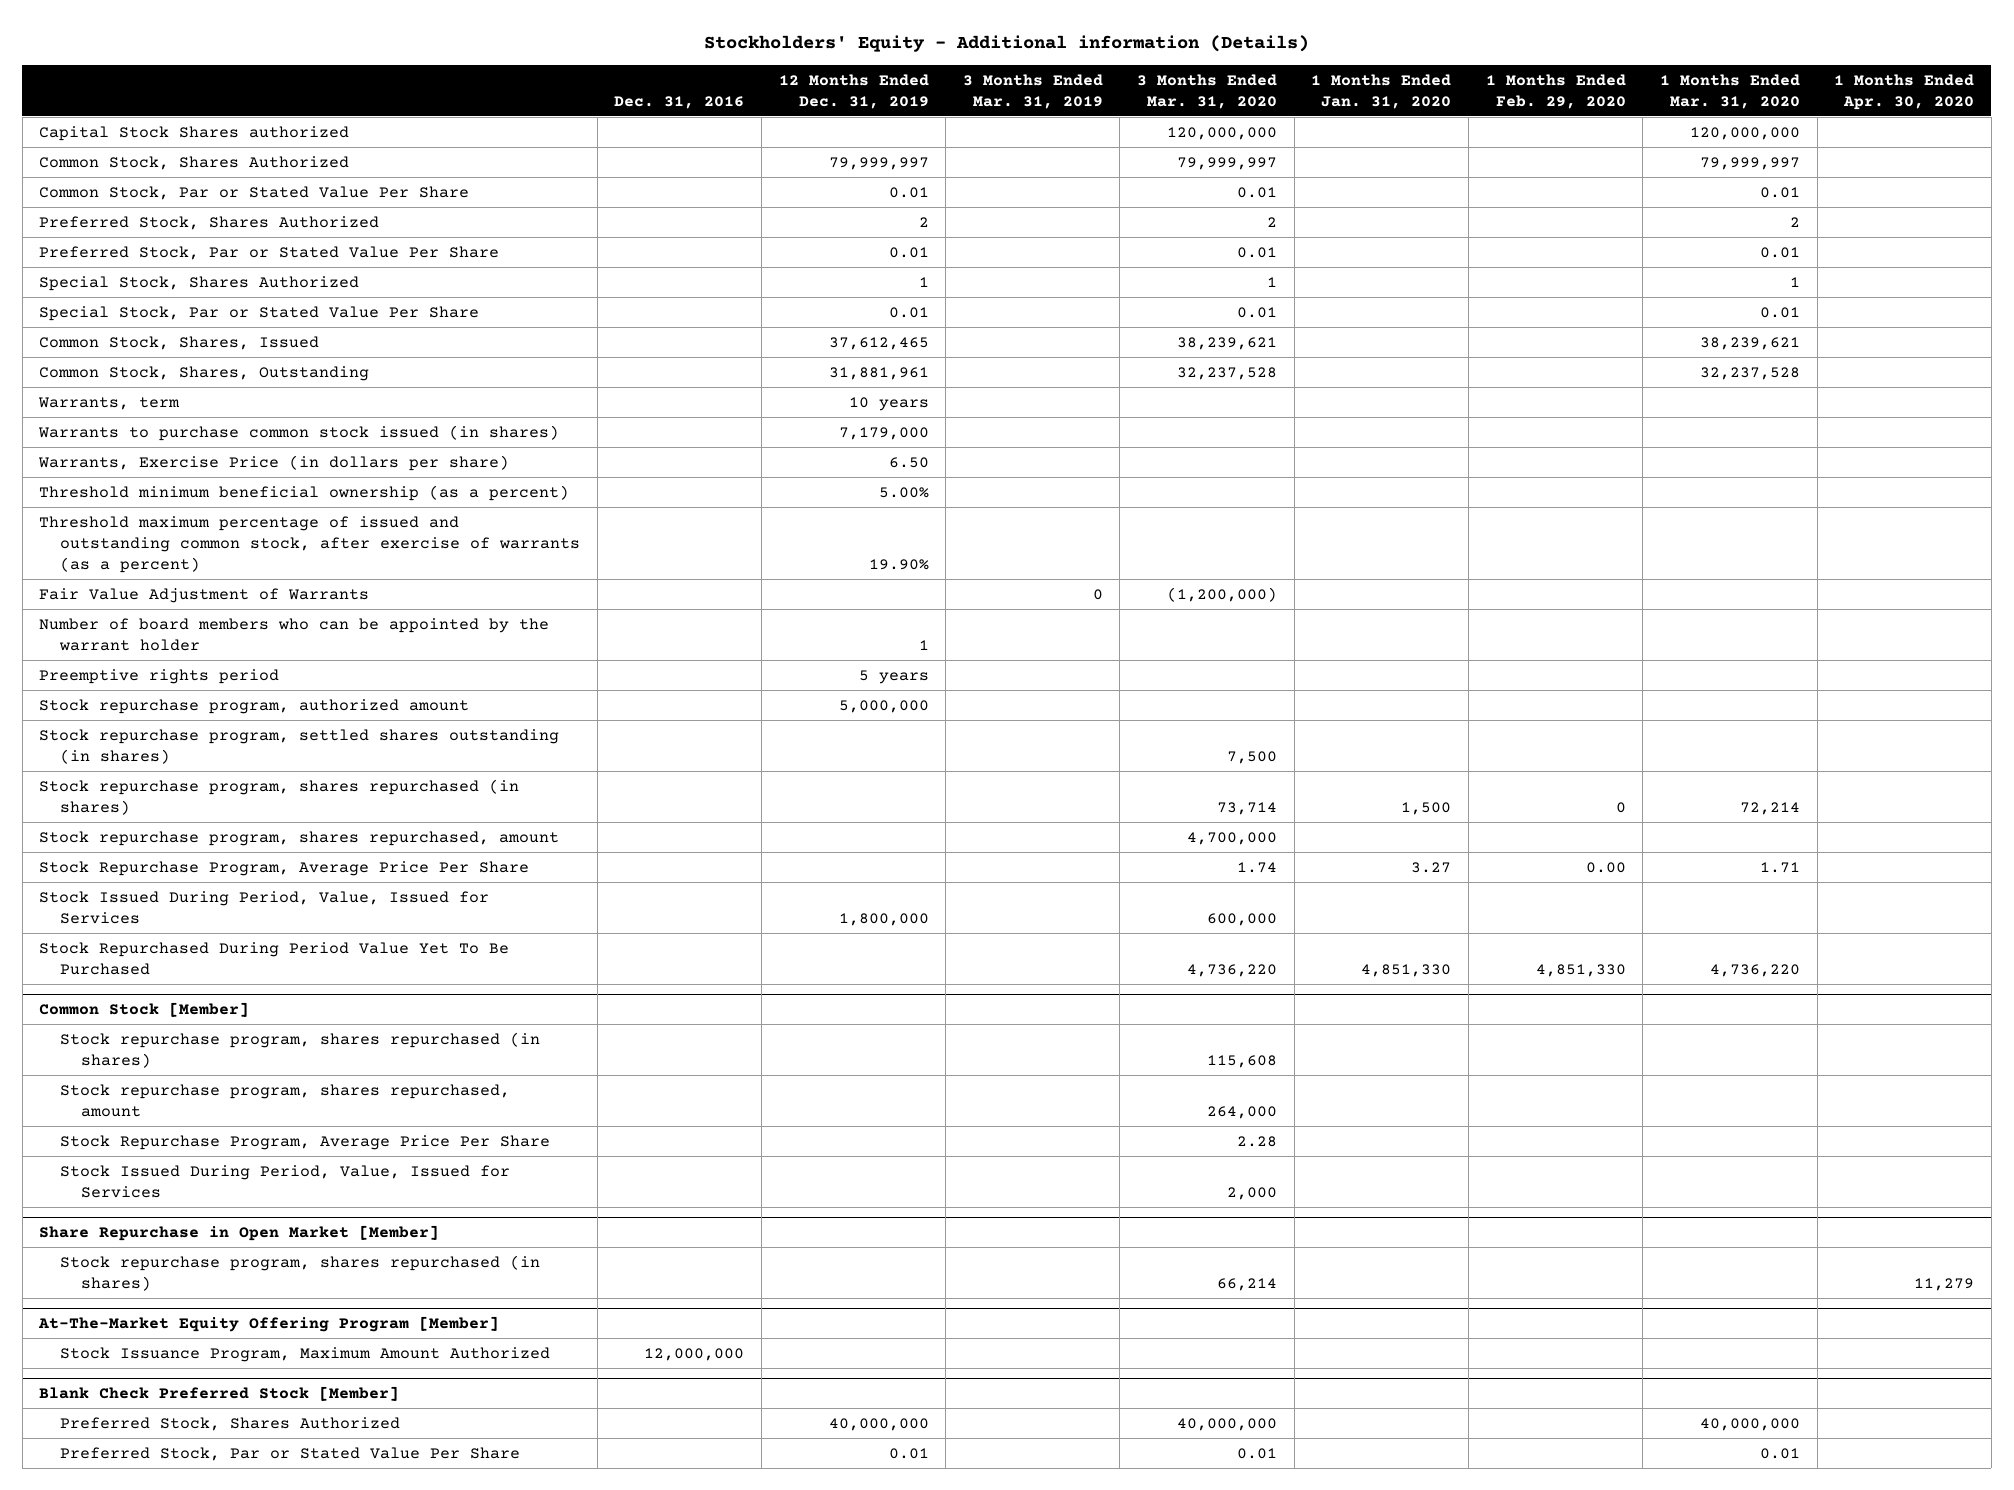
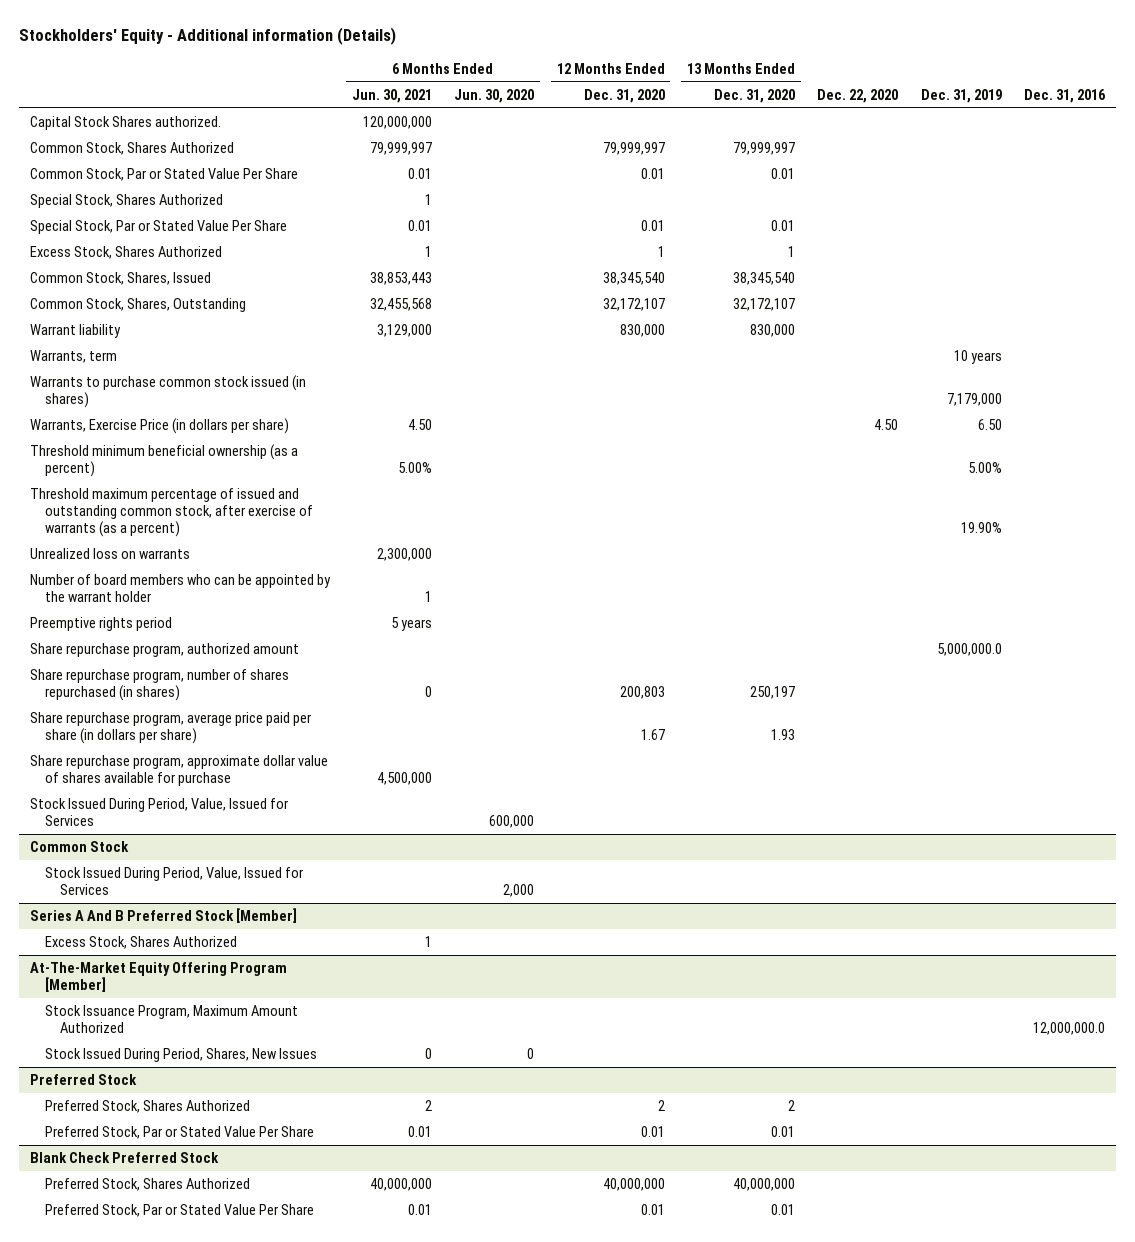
- | Dec. 31, 2016 | 12 Months Ended Dec. 31, 2019 | 3 Months Ended Mar. 31, 2019 | 3 Months Ended Mar. 31, 2020 | 1 Months Ended Jan. 31, 2020 | 1 Months Ended Feb. 29, 2020 | 1 Months Ended Mar. 31, 2020 | 1 Months Ended Apr. 30, 2020
+ | 6 Months Ended Jun. 30, 2021 | 6 Months Ended Jun. 30, 2020 | 12 Months Ended Dec. 31, 2020 | 13 Months Ended Dec. 31, 2020 | Dec. 22, 2020 | Dec. 31, 2019 | Dec. 31, 2016
- Capital Stock Shares authorized | | | | 120,000,000 | | | 120,000,000 |
+ Capital Stock Shares authorized. | 120,000,000 | | | | | |
- Preferred Stock, Shares Authorized | | 2 | | 2 | | | 2 |
- Preferred Stock, Par or Stated Value Per Share | | 0.01 | | 0.01 | | | 0.01 |
+ Excess Stock, Shares Authorized | 1 | | 1 | 1 | | |
+ Warrant liability | 3,129,000 | | 830,000 | 830,000 | | |
- Fair Value Adjustment of Warrants | | | 0 | (1,200,000) | | | |
+ Unrealized loss on warrants | 2,300,000 | | | | | |
- Stock repurchase program, authorized amount | | 5,000,000 | | | | | |
- Stock repurchase program, settled shares outstanding (in shares) | | | | 7,500 | | | |
- Stock repurchase program, shares repurchased (in shares) | | | | 73,714 | 1,500 | 0 | 72,214 |
- Stock repurchase program, shares repurchased, amount | | | | 4,700,000 | | | |
- Stock Repurchase Program, Average Price Per Share | | | | 1.74 | 3.27 | 0.00 | 1.71 |
+ Share repurchase program, authorized amount | | | | | | 5,000,000.0 |
+ Share repurchase program, number of shares repurchased (in shares) | 0 | | 200,803 | 250,197 | | |
+ Share repurchase program, average price paid per share (in dollars per share) | | | 1.67 | 1.93 | | |
+ Share repurchase program, approximate dollar value of shares available for purchase | 4,500,000 | | | | | |
- Stock Repurchased During Period Value Yet To Be Purchased | | | | 4,736,220 | 4,851,330 | 4,851,330 | 4,736,220 |
- Common Stock [Member]
- Stock repurchase program, shares repurchased (in shares) | | | | 115,608 | | | |
- Stock repurchase program, shares repurchased, amount | | | | 264,000 | | | |
- Stock Repurchase Program, Average Price Per Share | | | | 2.28 | | | |
+ Common Stock
- Share Repurchase in Open Market [Member]
- Stock repurchase program, shares repurchased (in shares) | | | | 66,214 | | | | 11,279
+ Series A And B Preferred Stock [Member]
+ Excess Stock, Shares Authorized | 1 | | | | | |
@ At-The-Market Equity Offering Program [Member]
- Stock Issuance Program, Maximum Amount Authorized | 12,000,000 | | | | | | |
- Blank Check Preferred Stock [Member]
@ At-The-Market Equity Offering Program [Member]
+ Stock Issuance Program, Maximum Amount Authorized | | | | | | | 12,000,000.0
+ Stock Issued During Period, Shares, New Issues | 0 | 0 | | | | |
+ Preferred Stock
+ Preferred Stock, Shares Authorized | 2 | | 2 | 2 | | |
+ Preferred Stock, Par or Stated Value Per Share | 0.01 | | 0.01 | 0.01 | | |
+ Blank Check Preferred Stock

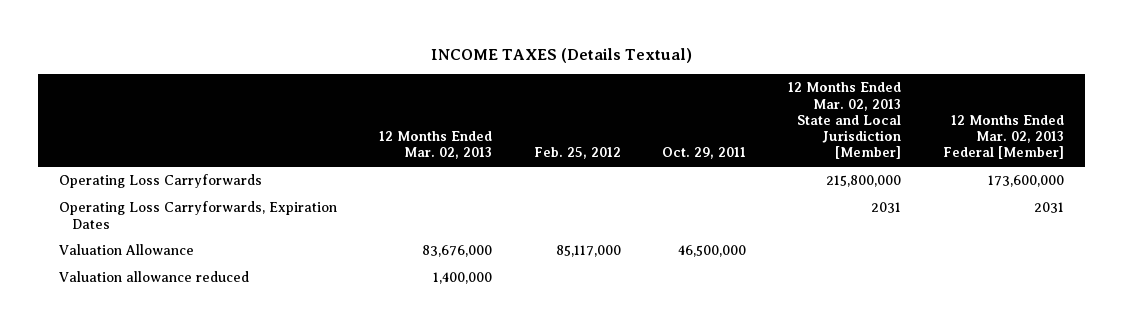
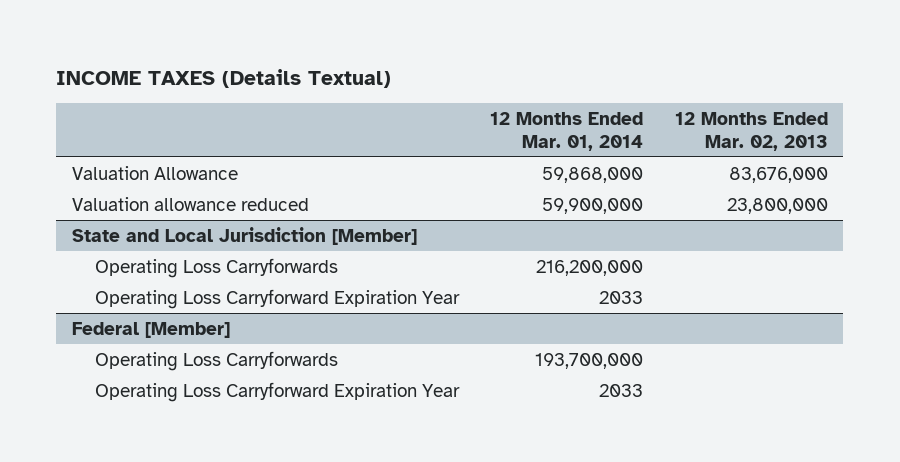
- | 12 Months Ended Mar. 02, 2013 | Feb. 25, 2012 | Oct. 29, 2011 | 12 Months Ended Mar. 02, 2013 State and Local Jurisdiction [Member] | 12 Months Ended Mar. 02, 2013 Federal [Member]
+ | 12 Months Ended Mar. 01, 2014 | 12 Months Ended Mar. 02, 2013
- Operating Loss Carryforwards | | | | 215,800,000 | 173,600,000
- Operating Loss Carryforwards, Expiration Dates | | | | 2031 | 2031
- Valuation allowance reduced | 1,400,000 | | | |
+ Valuation allowance reduced | 59,900,000 | 23,800,000
+ State and Local Jurisdiction [Member]
+ Operating Loss Carryforwards | 216,200,000 |
+ Operating Loss Carryforward Expiration Year | 2033 |
+ Federal [Member]
+ Operating Loss Carryforwards | 193,700,000 |
+ Operating Loss Carryforward Expiration Year | 2033 |

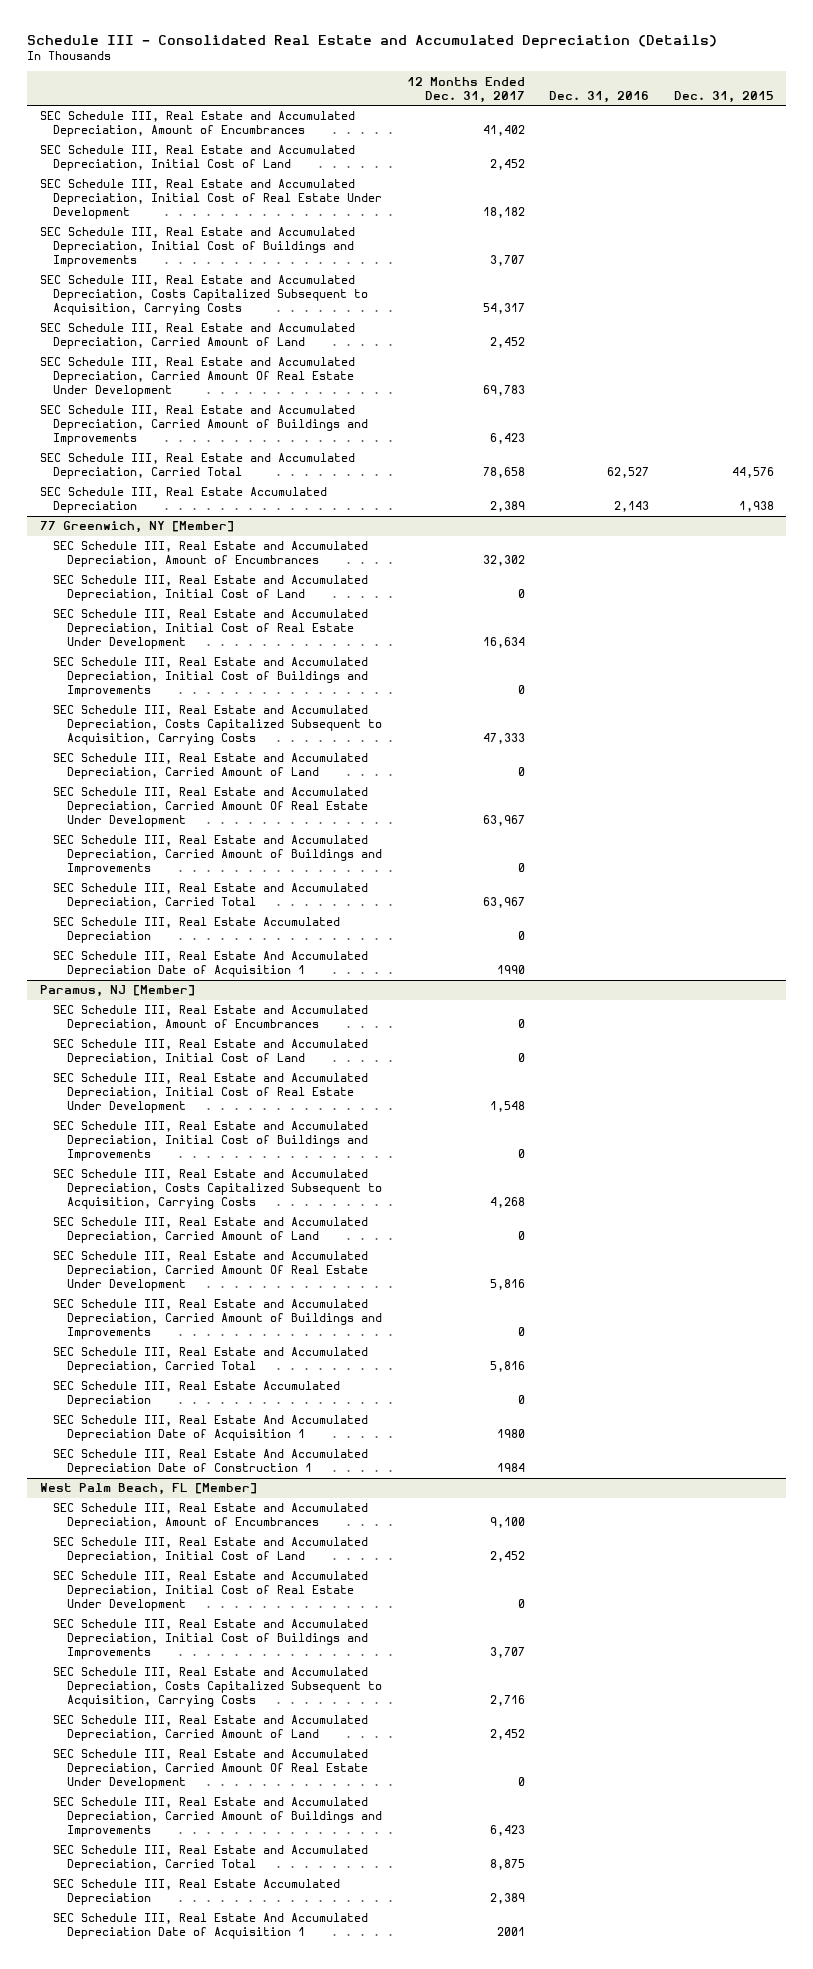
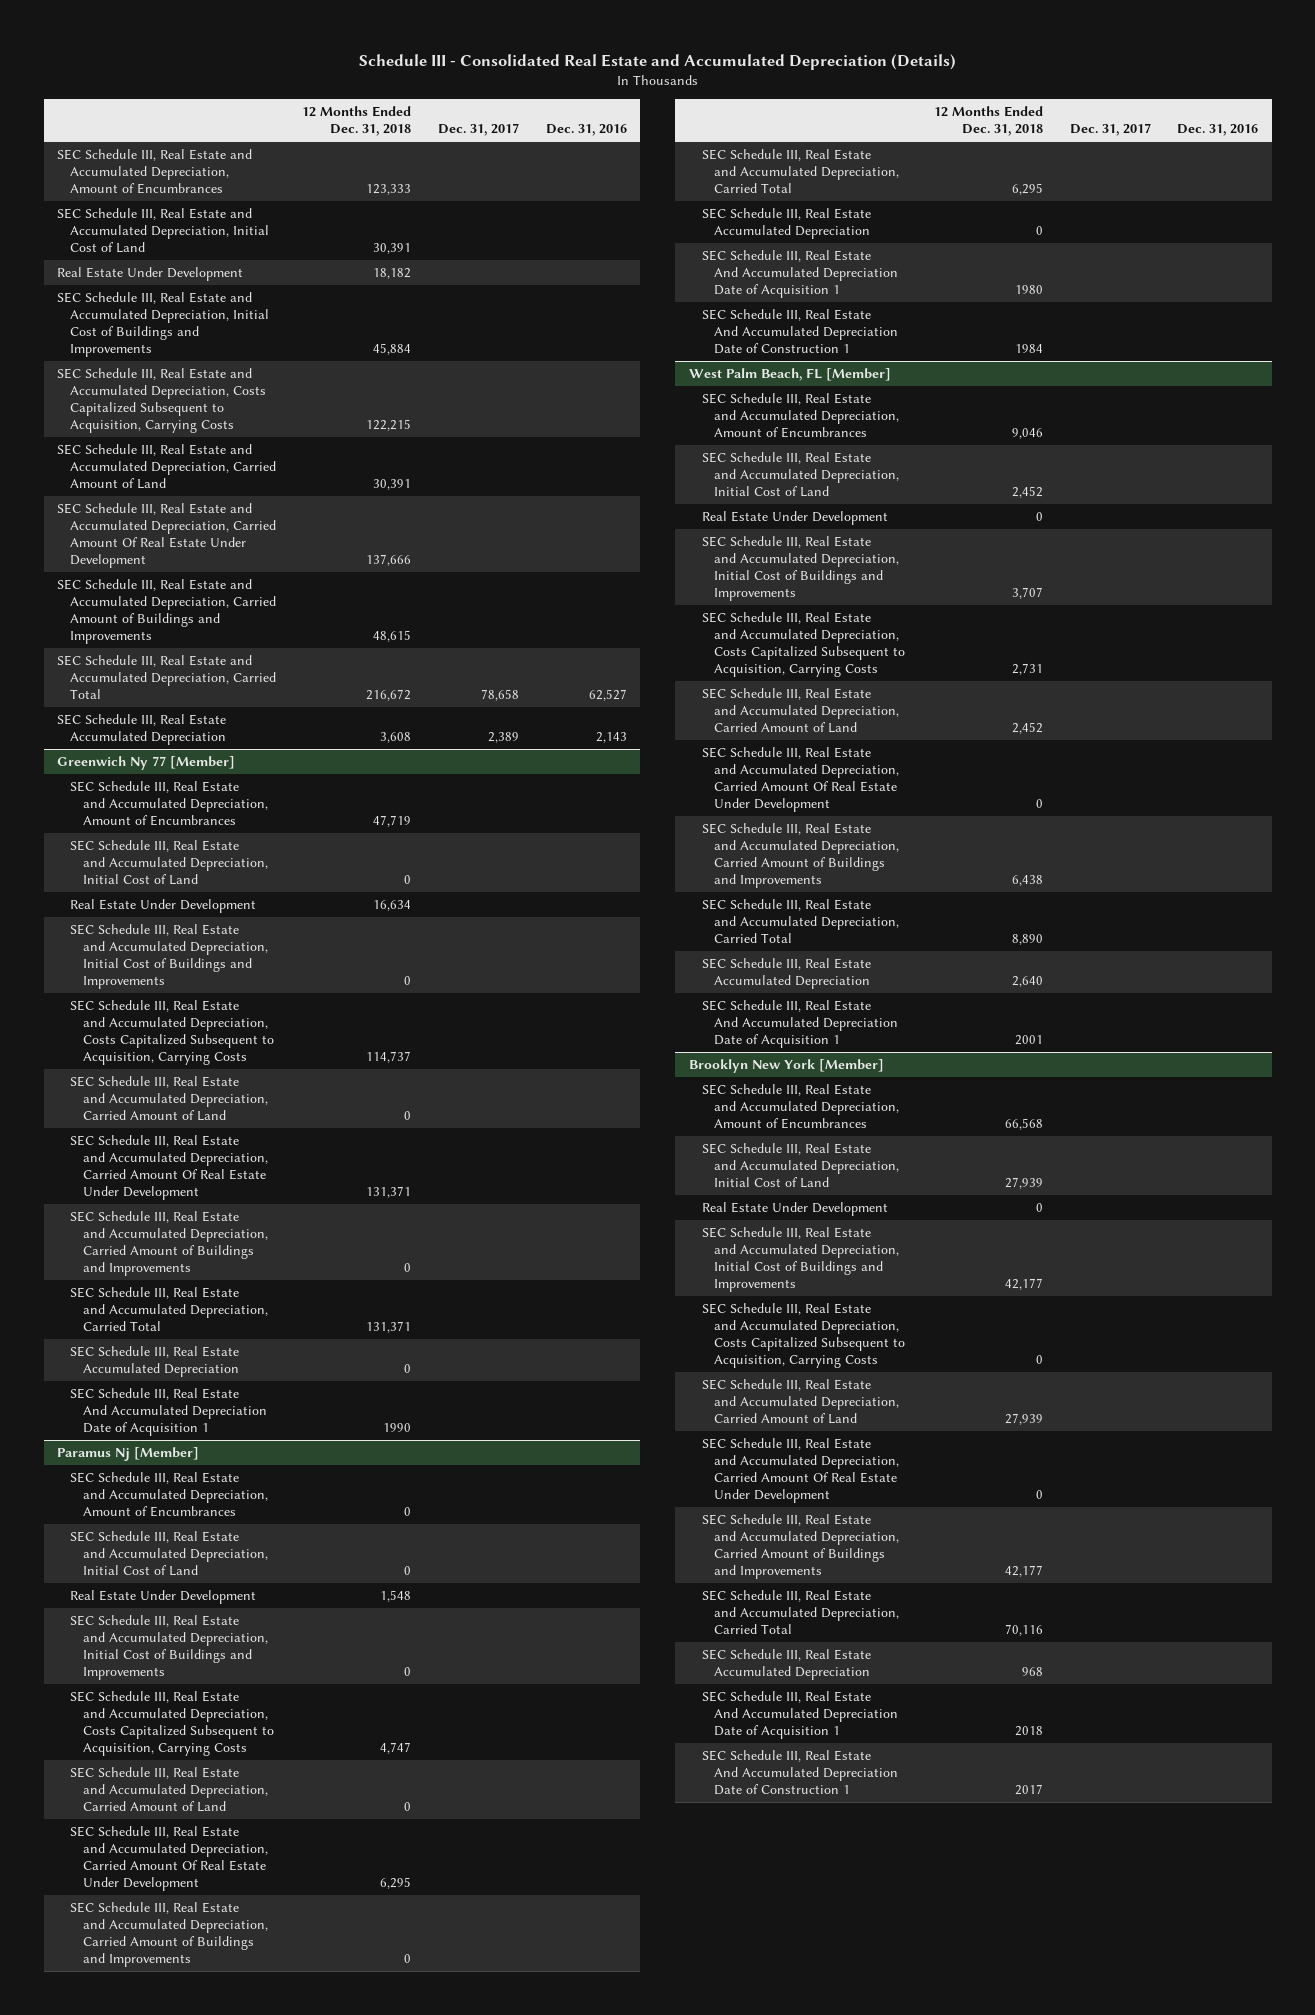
- | 12 Months Ended Dec. 31, 2017 | Dec. 31, 2016 | Dec. 31, 2015
+ | 12 Months Ended Dec. 31, 2018 | Dec. 31, 2017 | Dec. 31, 2016
- SEC Schedule III, Real Estate and Accumulated Depreciation, Initial Cost of Real Estate Under Development | 18,182 | |
+ Real Estate Under Development | 18,182 | |
- 77 Greenwich, NY [Member]
+ Greenwich Ny 77 [Member]
- SEC Schedule III, Real Estate and Accumulated Depreciation, Initial Cost of Real Estate Under Development | 16,634 | |
+ Real Estate Under Development | 16,634 | |
- Paramus, NJ [Member]
+ Paramus Nj [Member]
- SEC Schedule III, Real Estate and Accumulated Depreciation, Initial Cost of Real Estate Under Development | 1,548 | |
+ Real Estate Under Development | 1,548 | |
@ West Palm Beach, FL [Member]
- SEC Schedule III, Real Estate and Accumulated Depreciation, Initial Cost of Real Estate Under Development | 0 | |
+ Real Estate Under Development | 0 | |
+ Brooklyn New York [Member]
+ SEC Schedule III, Real Estate and Accumulated Depreciation, Amount of Encumbrances | 66,568 | |
+ SEC Schedule III, Real Estate and Accumulated Depreciation, Initial Cost of Land | 27,939 | |
+ Real Estate Under Development | 0 | |
+ SEC Schedule III, Real Estate and Accumulated Depreciation, Initial Cost of Buildings and Improvements | 42,177 | |
+ SEC Schedule III, Real Estate and Accumulated Depreciation, Costs Capitalized Subsequent to Acquisition, Carrying Costs | 0 | |
+ SEC Schedule III, Real Estate and Accumulated Depreciation, Carried Amount of Land | 27,939 | |
+ SEC Schedule III, Real Estate and Accumulated Depreciation, Carried Amount Of Real Estate Under Development | 0 | |
+ SEC Schedule III, Real Estate and Accumulated Depreciation, Carried Amount of Buildings and Improvements | 42,177 | |
+ SEC Schedule III, Real Estate and Accumulated Depreciation, Carried Total | 70,116 | |
+ SEC Schedule III, Real Estate Accumulated Depreciation | 968 | |
+ SEC Schedule III, Real Estate And Accumulated Depreciation Date of Acquisition 1 | 2018 | |
+ SEC Schedule III, Real Estate And Accumulated Depreciation Date of Construction 1 | 2017 | |

